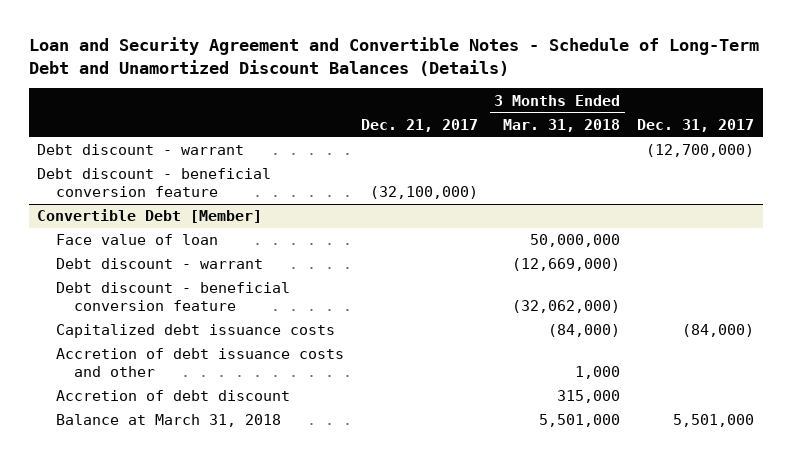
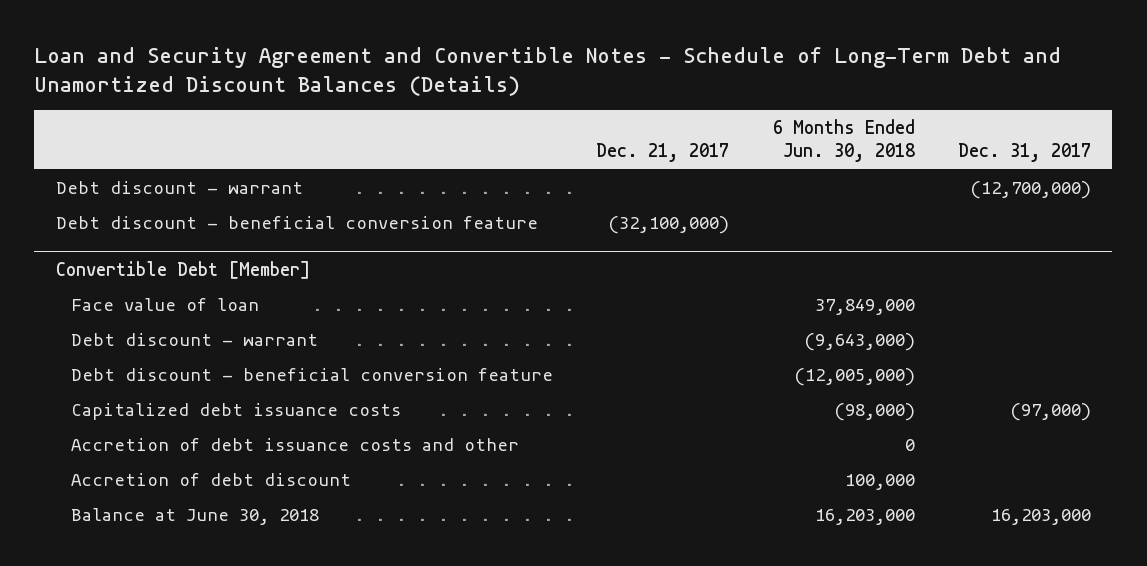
- | Dec. 21, 2017 | 3 Months Ended Mar. 31, 2018 | Dec. 31, 2017
+ | Dec. 21, 2017 | 6 Months Ended Jun. 30, 2018 | Dec. 31, 2017
@ Convertible Debt [Member]
- Capitalized debt issuance costs | | (84,000) | (84,000)
+ Capitalized debt issuance costs | | (98,000) | (97,000)
- Balance at March 31, 2018 | | 5,501,000 | 5,501,000
+ Balance at June 30, 2018 | | 16,203,000 | 16,203,000

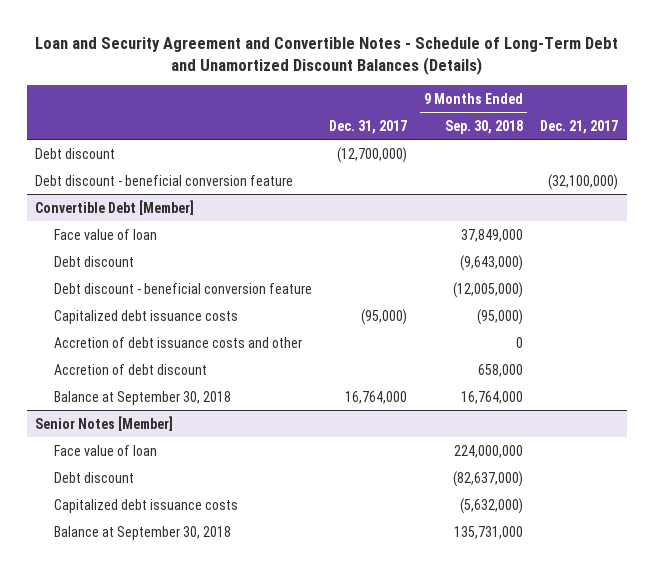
- | Dec. 21, 2017 | 6 Months Ended Jun. 30, 2018 | Dec. 31, 2017
+ | Dec. 31, 2017 | 9 Months Ended Sep. 30, 2018 | Dec. 21, 2017
- Debt discount - warrant | | | (12,700,000)
+ Debt discount | (12,700,000) | |
@ Convertible Debt [Member]
- Debt discount - warrant | | (9,643,000) |
+ Debt discount | | (9,643,000) |
- Capitalized debt issuance costs | | (98,000) | (97,000)
+ Capitalized debt issuance costs | (95,000) | (95,000) |
- Balance at June 30, 2018 | | 16,203,000 | 16,203,000
+ Balance at September 30, 2018 | 16,764,000 | 16,764,000 |
+ Senior Notes [Member]
+ Face value of loan | | 224,000,000 |
+ Debt discount | | (82,637,000) |
+ Capitalized debt issuance costs | | (5,632,000) |
+ Balance at September 30, 2018 | | 135,731,000 |

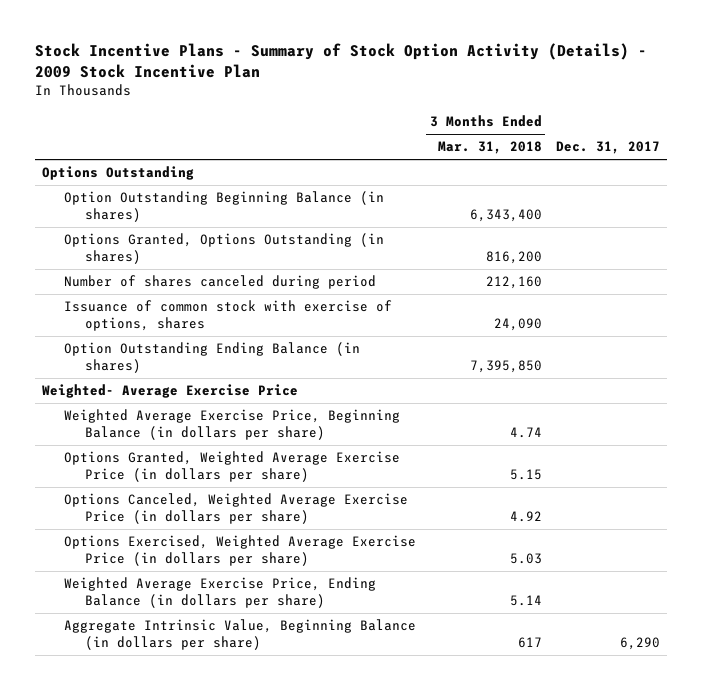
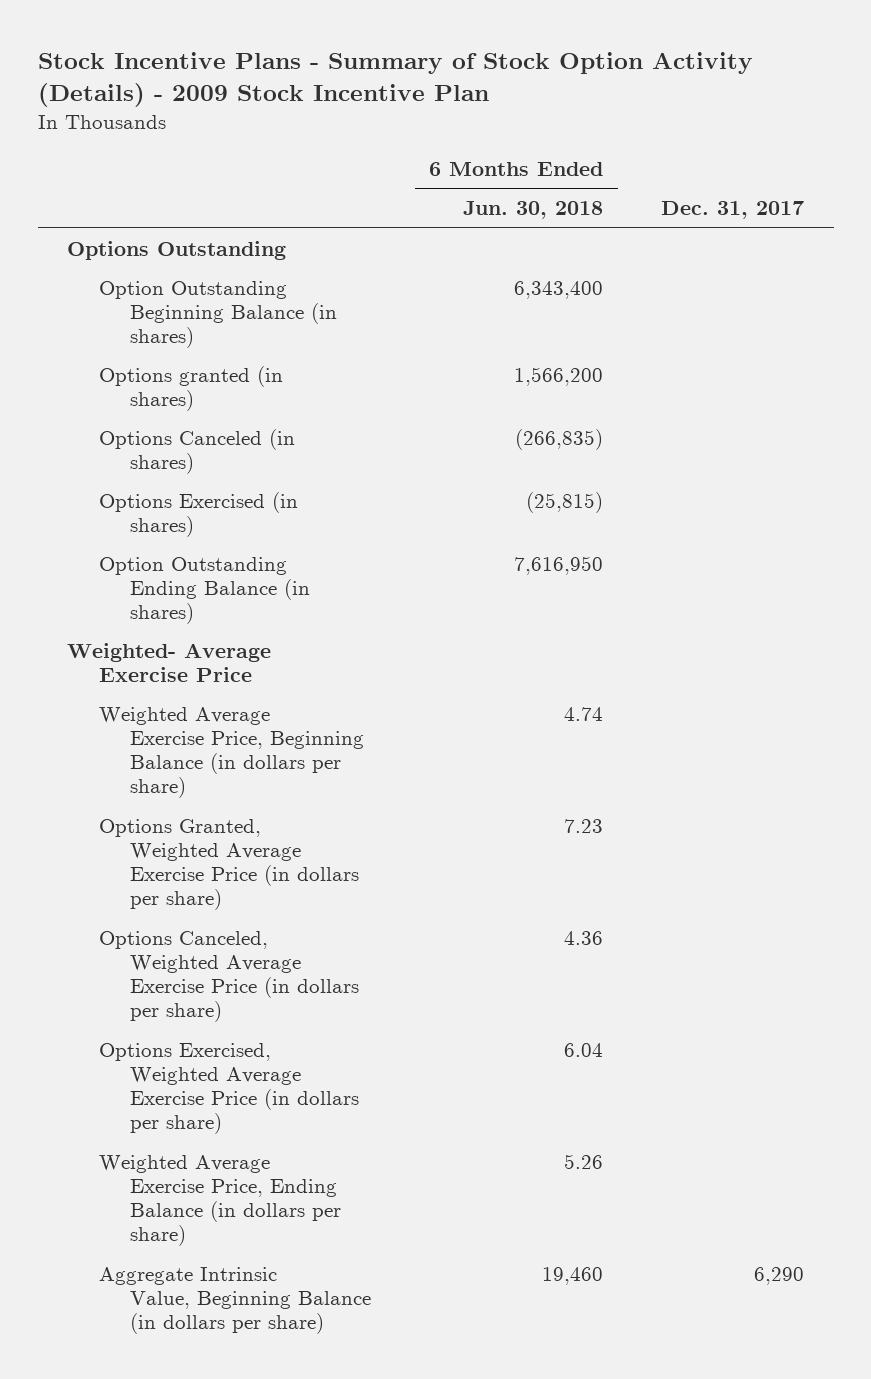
- | 3 Months Ended Mar. 31, 2018 | Dec. 31, 2017
+ | 6 Months Ended Jun. 30, 2018 | Dec. 31, 2017
- Options Granted, Options Outstanding (in shares) | 816,200 |
- Number of shares canceled during period | 212,160 |
- Issuance of common stock with exercise of options, shares | 24,090 |
+ Options granted (in shares) | 1,566,200 |
+ Options Canceled (in shares) | (266,835) |
+ Options Exercised (in shares) | (25,815) |

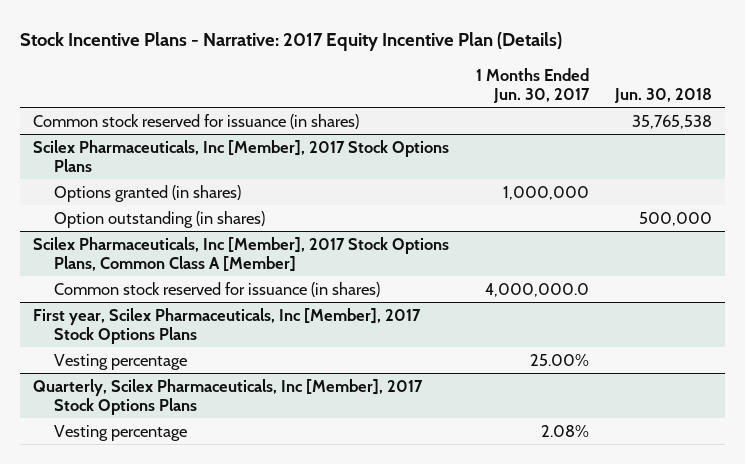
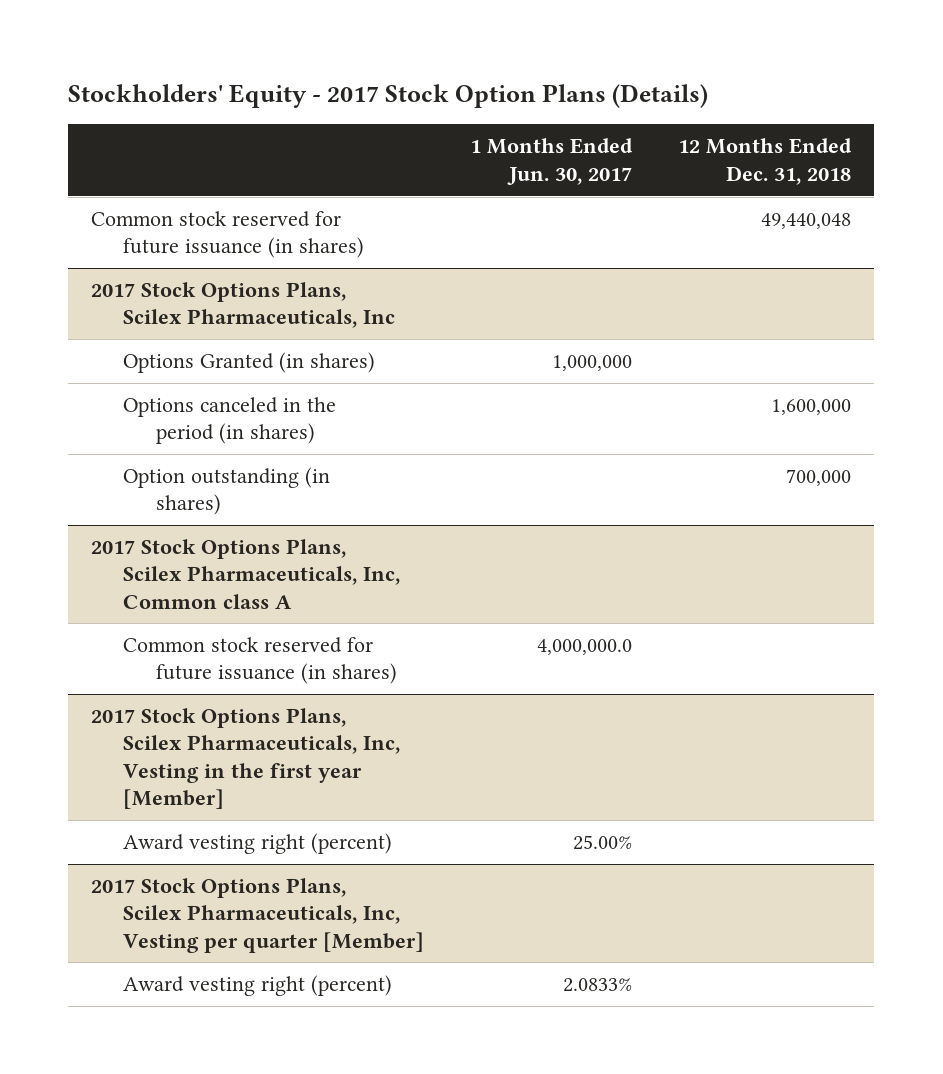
- Stock Incentive Plans - Narrative: 2017 Equity Incentive Plan (Details)
+ Stockholders' Equity - 2017 Stock Option Plans (Details)
- | 1 Months Ended Jun. 30, 2017 | Jun. 30, 2018
+ | 1 Months Ended Jun. 30, 2017 | 12 Months Ended Dec. 31, 2018
- Common stock reserved for issuance (in shares) | | 35,765,538
- Scilex Pharmaceuticals, Inc [Member], 2017 Stock Options Plans
- Options granted (in shares) | 1,000,000 |
+ Common stock reserved for future issuance (in shares) | | 49,440,048
+ 2017 Stock Options Plans, Scilex Pharmaceuticals, Inc
+ Options Granted (in shares) | 1,000,000 |
+ Options canceled in the period (in shares) | | 1,600,000
- Scilex Pharmaceuticals, Inc [Member], 2017 Stock Options Plans, Common Class A [Member]
- Common stock reserved for issuance (in shares) | 4,000,000.0 |
- First year, Scilex Pharmaceuticals, Inc [Member], 2017 Stock Options Plans
- Vesting percentage | 25.00% |
- Quarterly, Scilex Pharmaceuticals, Inc [Member], 2017 Stock Options Plans
- Vesting percentage | 2.08% |
+ 2017 Stock Options Plans, Scilex Pharmaceuticals, Inc, Common class A
+ Common stock reserved for future issuance (in shares) | 4,000,000.0 |
+ 2017 Stock Options Plans, Scilex Pharmaceuticals, Inc, Vesting in the first year [Member]
+ Award vesting right (percent) | 25.00% |
+ 2017 Stock Options Plans, Scilex Pharmaceuticals, Inc, Vesting per quarter [Member]
+ Award vesting right (percent) | 2.0833% |

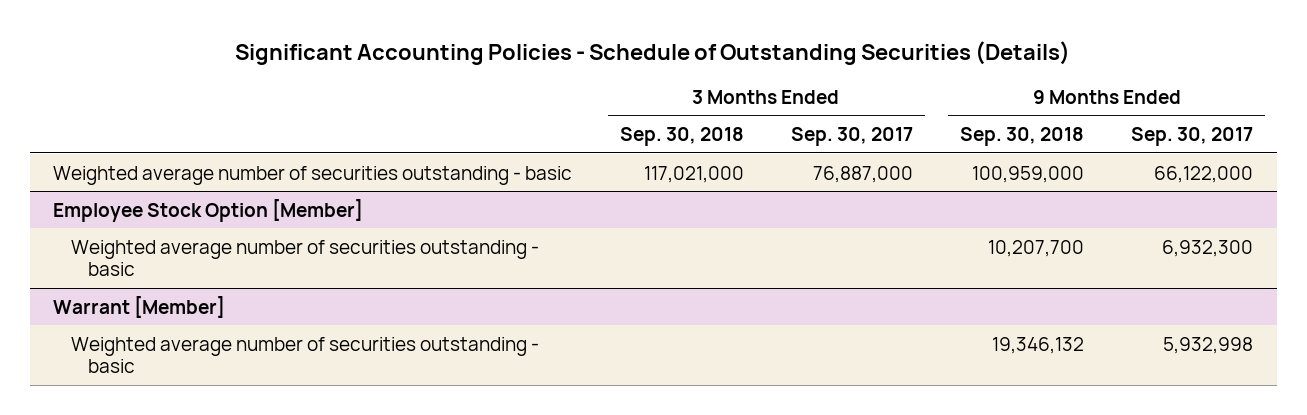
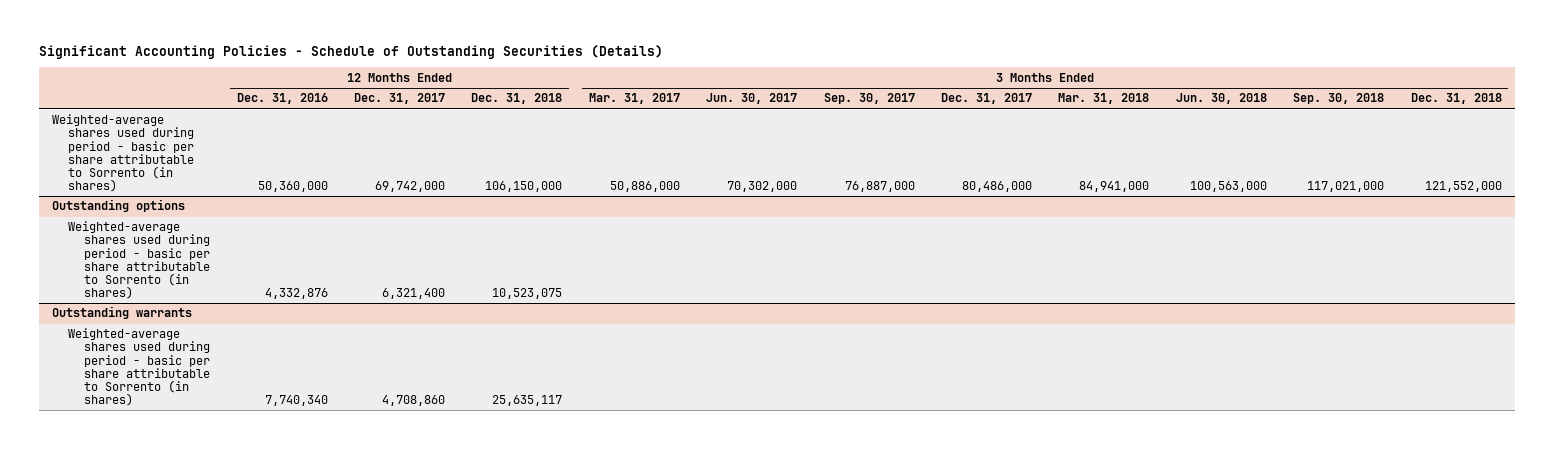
- | 3 Months Ended Sep. 30, 2018 | 3 Months Ended Sep. 30, 2017 | 9 Months Ended Sep. 30, 2018 | 9 Months Ended Sep. 30, 2017
+ | 12 Months Ended Dec. 31, 2016 | 12 Months Ended Dec. 31, 2017 | 12 Months Ended Dec. 31, 2018 | 3 Months Ended Mar. 31, 2017 | 3 Months Ended Jun. 30, 2017 | 3 Months Ended Sep. 30, 2017 | 3 Months Ended Dec. 31, 2017 | 3 Months Ended Mar. 31, 2018 | 3 Months Ended Jun. 30, 2018 | 3 Months Ended Sep. 30, 2018 | 3 Months Ended Dec. 31, 2018
- Weighted average number of securities outstanding - basic | 117,021,000 | 76,887,000 | 100,959,000 | 66,122,000
- Employee Stock Option [Member]
- Weighted average number of securities outstanding - basic | | | 10,207,700 | 6,932,300
- Warrant [Member]
- Weighted average number of securities outstanding - basic | | | 19,346,132 | 5,932,998
+ Weighted-average shares used during period - basic per share attributable to Sorrento (in shares) | 50,360,000 | 69,742,000 | 106,150,000 | 50,886,000 | 70,302,000 | 76,887,000 | 80,486,000 | 84,941,000 | 100,563,000 | 117,021,000 | 121,552,000
+ Outstanding options
+ Weighted-average shares used during period - basic per share attributable to Sorrento (in shares) | 4,332,876 | 6,321,400 | 10,523,075 | | | | | | | |
+ Outstanding warrants
+ Weighted-average shares used during period - basic per share attributable to Sorrento (in shares) | 7,740,340 | 4,708,860 | 25,635,117 | | | | | | | |

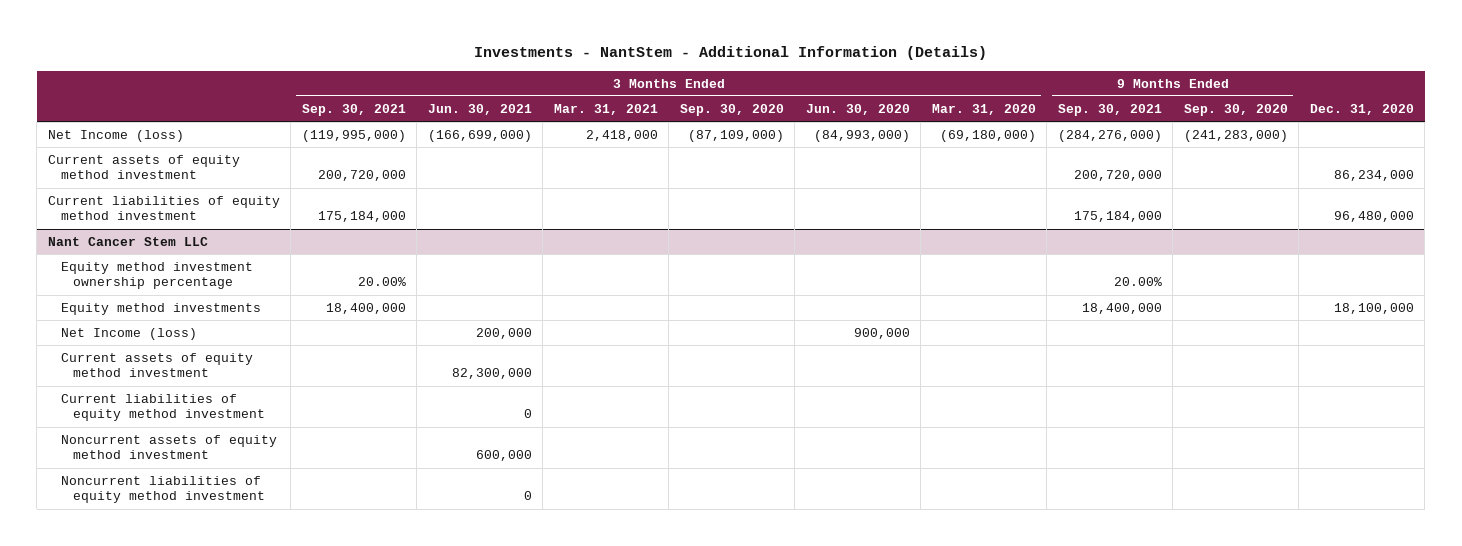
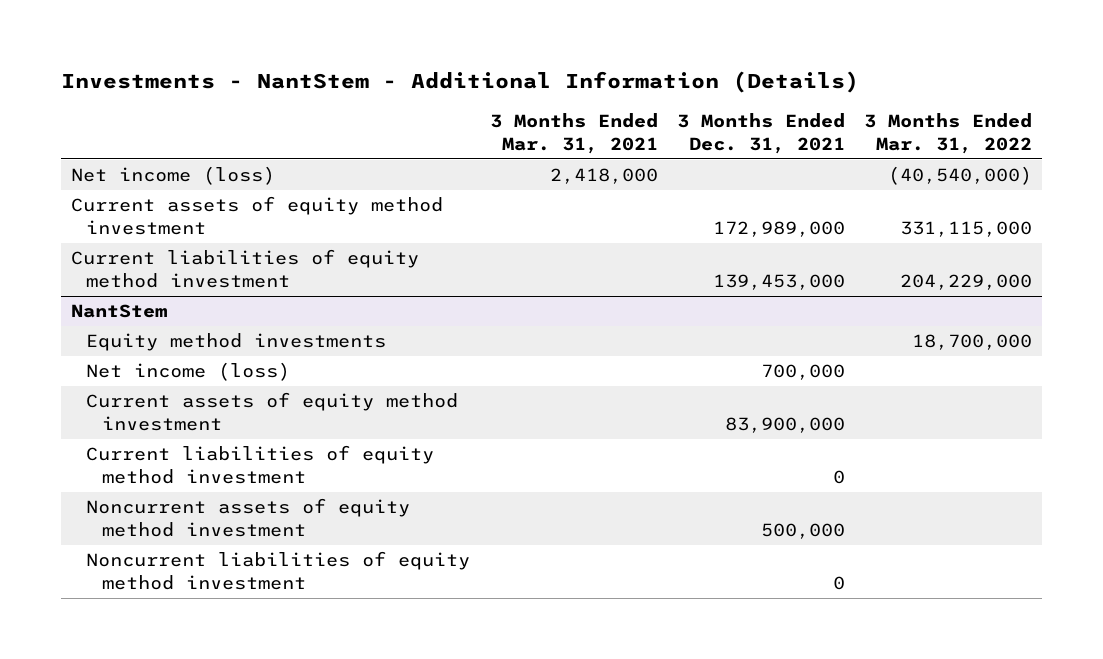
- | 3 Months Ended Sep. 30, 2021 | 3 Months Ended Jun. 30, 2021 | 3 Months Ended Mar. 31, 2021 | 3 Months Ended Sep. 30, 2020 | 3 Months Ended Jun. 30, 2020 | 3 Months Ended Mar. 31, 2020 | 9 Months Ended Sep. 30, 2021 | 9 Months Ended Sep. 30, 2020 | Dec. 31, 2020
+ | 3 Months Ended Mar. 31, 2021 | 3 Months Ended Dec. 31, 2021 | 3 Months Ended Mar. 31, 2022
- Net Income (loss) | (119,995,000) | (166,699,000) | 2,418,000 | (87,109,000) | (84,993,000) | (69,180,000) | (284,276,000) | (241,283,000) |
+ Net income (loss) | 2,418,000 | | (40,540,000)
- Nant Cancer Stem LLC
- Equity method investment ownership percentage | 20.00% | | | | | | 20.00% | |
+ NantStem
- Net Income (loss) | | 200,000 | | | 900,000 | | | |
+ Net income (loss) | | 700,000 |

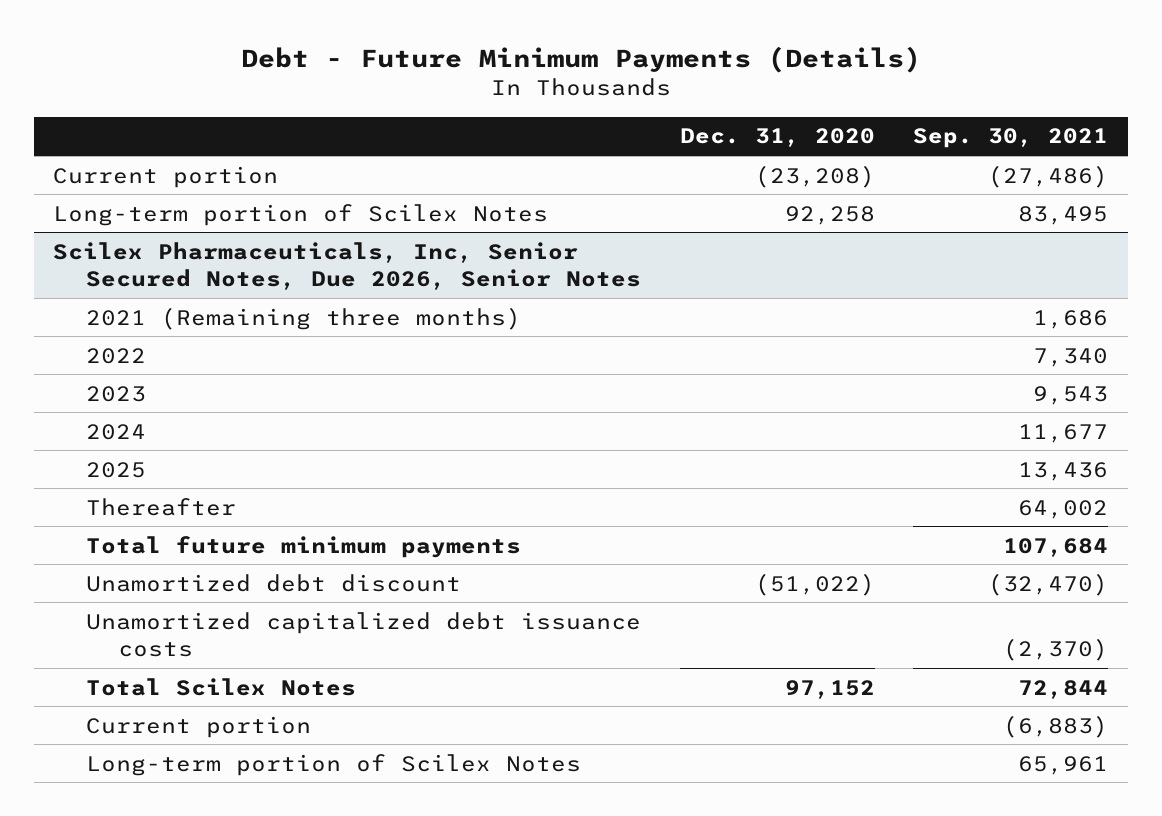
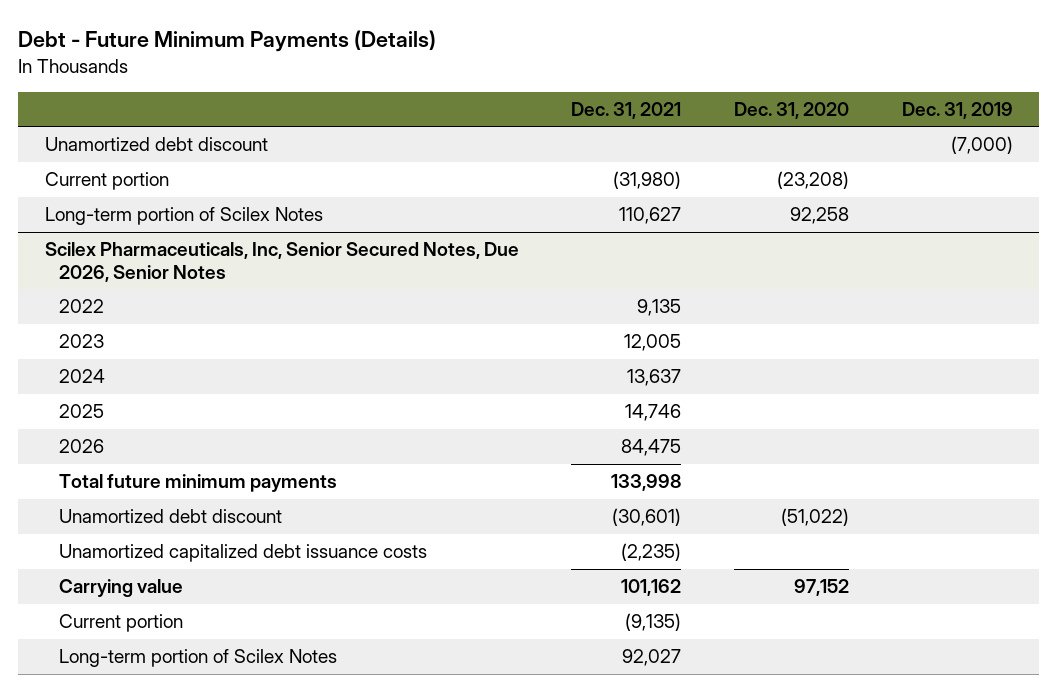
- | Dec. 31, 2020 | Sep. 30, 2021
+ | Dec. 31, 2021 | Dec. 31, 2020 | Dec. 31, 2019
+ Unamortized debt discount | | | (7,000)
@ Scilex Pharmaceuticals, Inc, Senior Secured Notes, Due 2026, Senior Notes
- 2021 (Remaining three months) | | 1,686
- Thereafter | | 64,002
+ 2026 | 84,475 | |
- Total Scilex Notes | 97,152 | 72,844
+ Carrying value | 101,162 | 97,152 |

